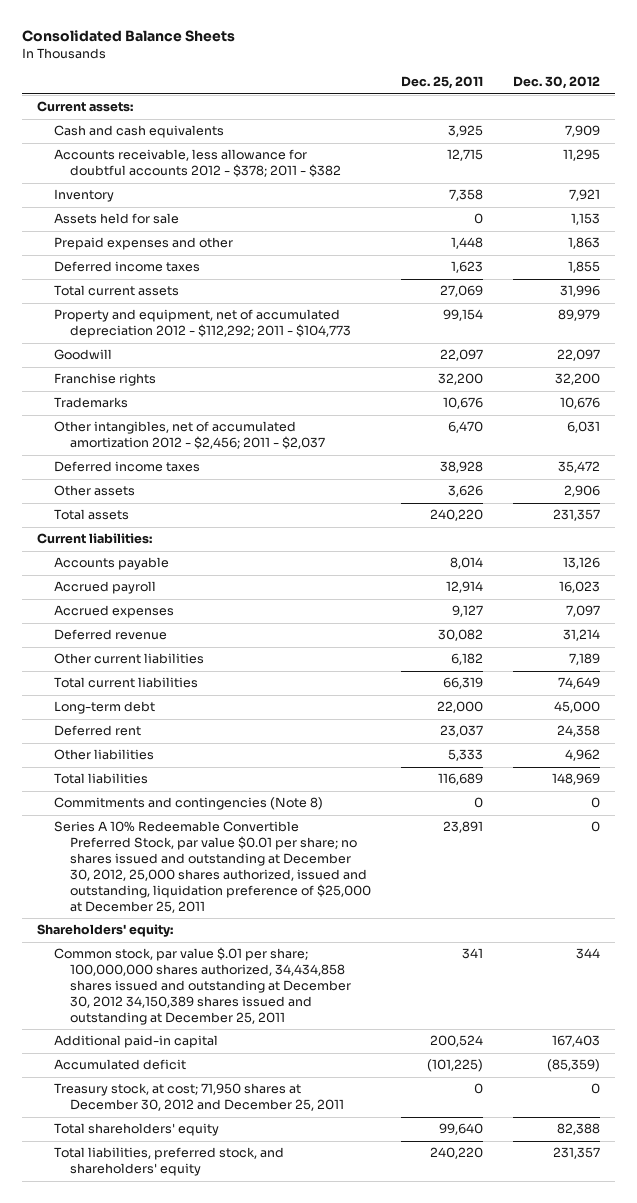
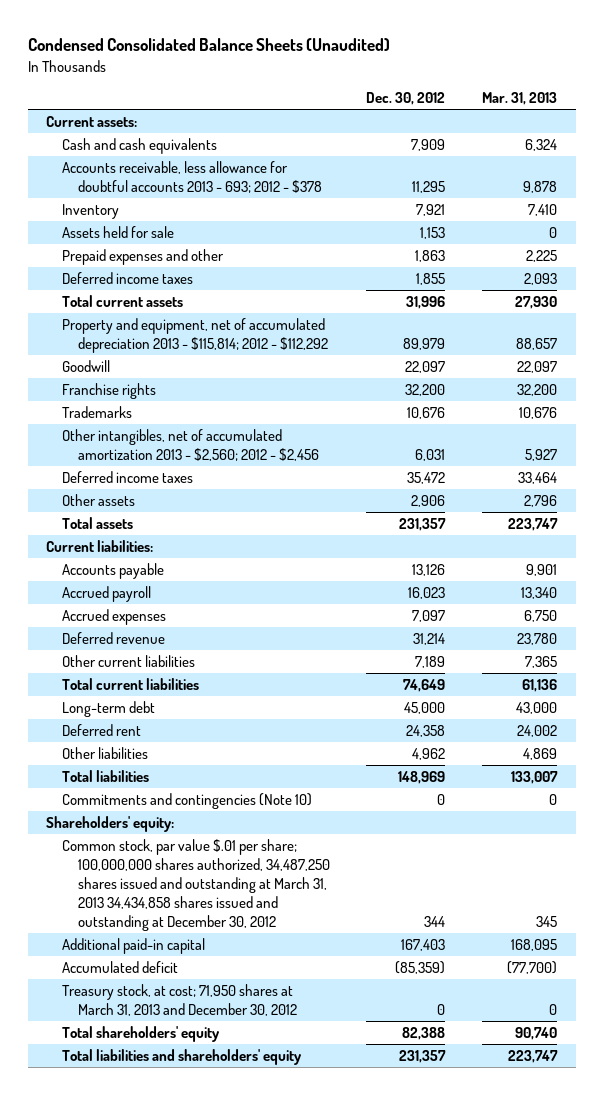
- Consolidated Balance Sheets
+ Condensed Consolidated Balance Sheets (Unaudited)
- | Dec. 25, 2011 | Dec. 30, 2012
+ | Dec. 30, 2012 | Mar. 31, 2013
- Accounts receivable, less allowance for doubtful accounts 2012 - $378; 2011 - $382 | 12,715 | 11,295
+ Accounts receivable, less allowance for doubtful accounts 2013 - 693; 2012 - $378 | 11,295 | 9,878
- Property and equipment, net of accumulated depreciation 2012 - $112,292; 2011 - $104,773 | 99,154 | 89,979
+ Property and equipment, net of accumulated depreciation 2013 - $115,814; 2012 - $112,292 | 89,979 | 88,657
- Other intangibles, net of accumulated amortization 2012 - $2,456; 2011 - $2,037 | 6,470 | 6,031
+ Other intangibles, net of accumulated amortization 2013 - $2,560; 2012 - $2,456 | 6,031 | 5,927
- Commitments and contingencies (Note 8) | 0 | 0
- Series A 10% Redeemable Convertible Preferred Stock, par value $0.01 per share; no shares issued and outstanding at December 30, 2012, 25,000 shares authorized, issued and outstanding, liquidation preference of $25,000 at December 25, 2011 | 23,891 | 0
+ Commitments and contingencies (Note 10) | 0 | 0
- Common stock, par value $.01 per share; 100,000,000 shares authorized, 34,434,858 shares issued and outstanding at December 30, 2012 34,150,389 shares issued and outstanding at December 25, 2011 | 341 | 344
+ Common stock, par value $.01 per share; 100,000,000 shares authorized, 34,487,250 shares issued and outstanding at March 31, 2013 34,434,858 shares issued and outstanding at December 30, 2012 | 344 | 345
- Treasury stock, at cost; 71,950 shares at December 30, 2012 and December 25, 2011 | 0 | 0
+ Treasury stock, at cost; 71,950 shares at March 31, 2013 and December 30, 2012 | 0 | 0
- Total liabilities, preferred stock, and shareholders' equity | 240,220 | 231,357
+ Total liabilities and shareholders' equity | 231,357 | 223,747

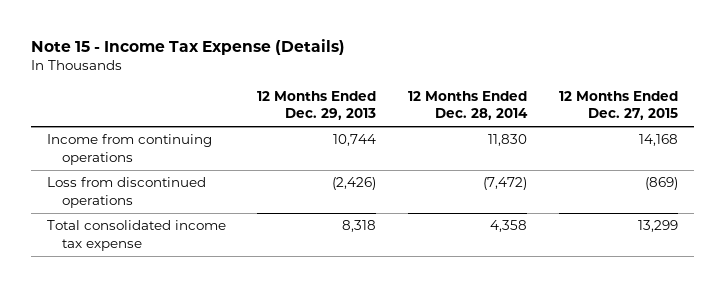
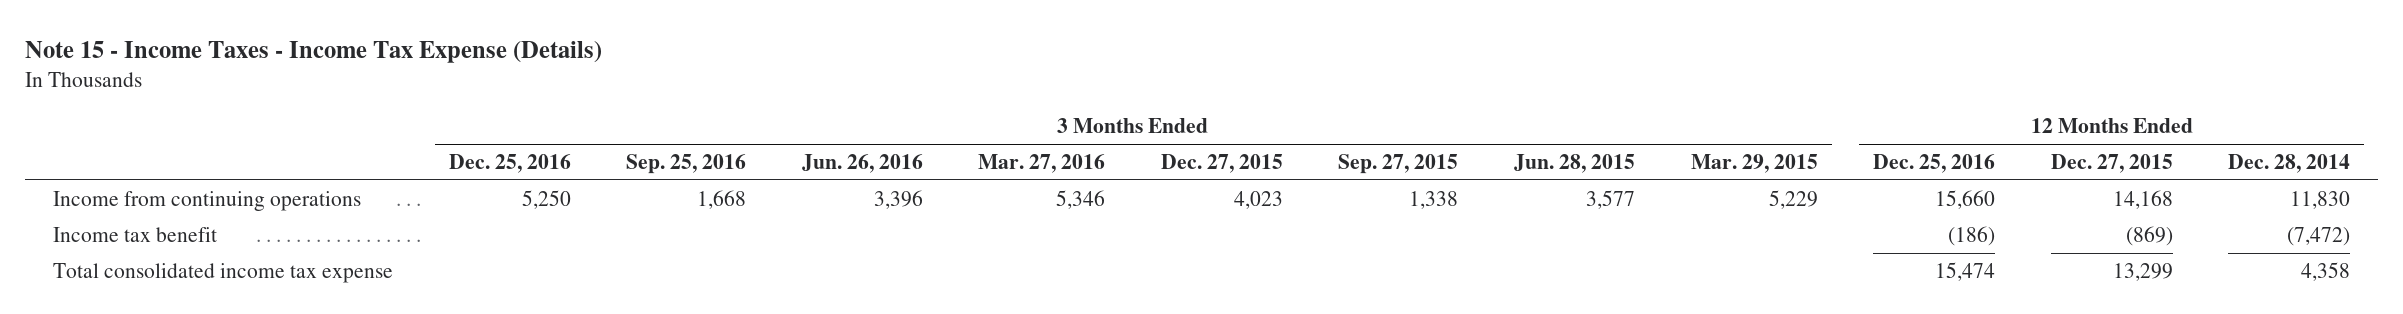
- Note 15 - Income Tax Expense (Details)
+ Note 15 - Income Taxes - Income Tax Expense (Details)
- | 12 Months Ended Dec. 29, 2013 | 12 Months Ended Dec. 28, 2014 | 12 Months Ended Dec. 27, 2015
+ | 3 Months Ended Dec. 25, 2016 | 3 Months Ended Sep. 25, 2016 | 3 Months Ended Jun. 26, 2016 | 3 Months Ended Mar. 27, 2016 | 3 Months Ended Dec. 27, 2015 | 3 Months Ended Sep. 27, 2015 | 3 Months Ended Jun. 28, 2015 | 3 Months Ended Mar. 29, 2015 | 12 Months Ended Dec. 25, 2016 | 12 Months Ended Dec. 27, 2015 | 12 Months Ended Dec. 28, 2014
- Loss from discontinued operations | (2,426) | (7,472) | (869)
+ Income tax benefit | | | | | | | | | (186) | (869) | (7,472)

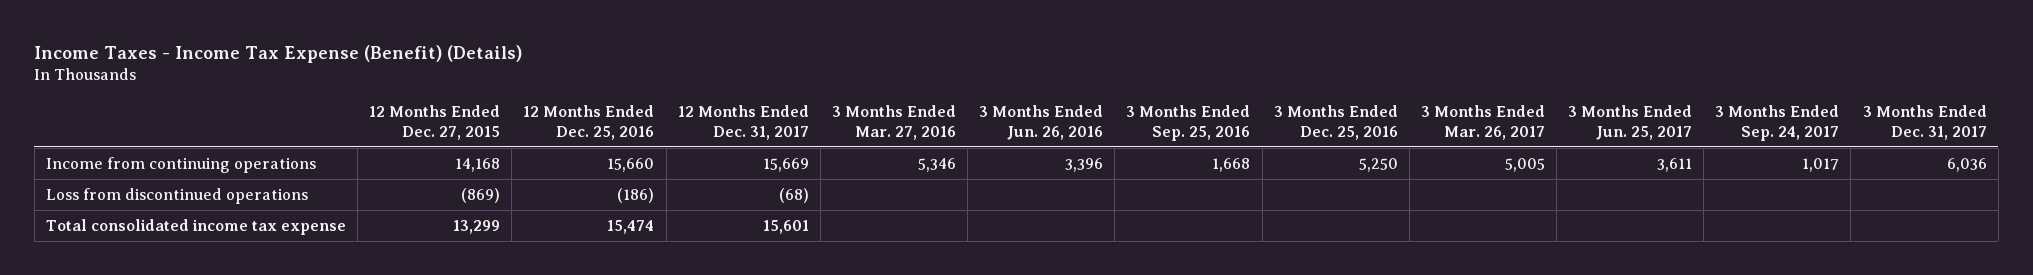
- Note 15 - Income Taxes - Income Tax Expense (Details)
+ Income Taxes - Income Tax Expense (Benefit) (Details)
- | 3 Months Ended Dec. 25, 2016 | 3 Months Ended Sep. 25, 2016 | 3 Months Ended Jun. 26, 2016 | 3 Months Ended Mar. 27, 2016 | 3 Months Ended Dec. 27, 2015 | 3 Months Ended Sep. 27, 2015 | 3 Months Ended Jun. 28, 2015 | 3 Months Ended Mar. 29, 2015 | 12 Months Ended Dec. 25, 2016 | 12 Months Ended Dec. 27, 2015 | 12 Months Ended Dec. 28, 2014
+ | 12 Months Ended Dec. 27, 2015 | 12 Months Ended Dec. 25, 2016 | 12 Months Ended Dec. 31, 2017 | 3 Months Ended Mar. 27, 2016 | 3 Months Ended Jun. 26, 2016 | 3 Months Ended Sep. 25, 2016 | 3 Months Ended Dec. 25, 2016 | 3 Months Ended Mar. 26, 2017 | 3 Months Ended Jun. 25, 2017 | 3 Months Ended Sep. 24, 2017 | 3 Months Ended Dec. 31, 2017
- Income tax benefit | | | | | | | | | (186) | (869) | (7,472)
+ Loss from discontinued operations | (869) | (186) | (68) | | | | | | | |

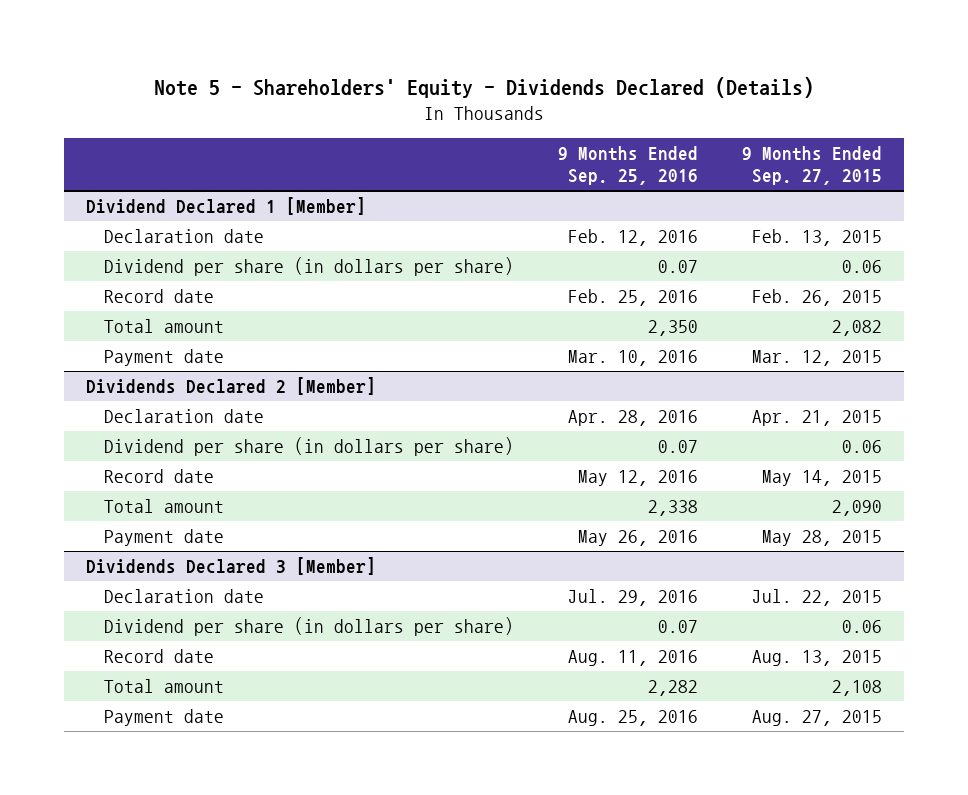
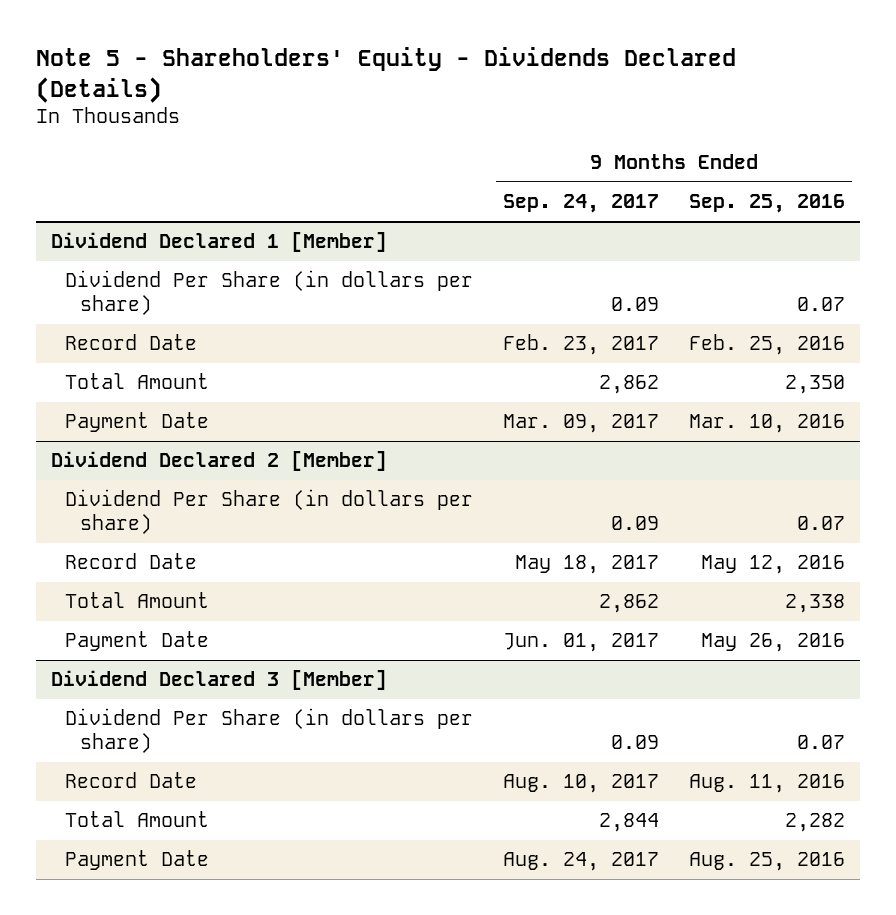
- | 9 Months Ended Sep. 25, 2016 | 9 Months Ended Sep. 27, 2015
+ | 9 Months Ended Sep. 24, 2017 | 9 Months Ended Sep. 25, 2016
@ Dividend Declared 1 [Member]
- Declaration date | Feb. 12, 2016 | Feb. 13, 2015
- Dividend per share (in dollars per share) | 0.07 | 0.06
- Record date | Feb. 25, 2016 | Feb. 26, 2015
- Total amount | 2,350 | 2,082
- Payment date | Mar. 10, 2016 | Mar. 12, 2015
- Dividends Declared 2 [Member]
- Declaration date | Apr. 28, 2016 | Apr. 21, 2015
- Dividend per share (in dollars per share) | 0.07 | 0.06
- Record date | May 12, 2016 | May 14, 2015
- Total amount | 2,338 | 2,090
- Payment date | May 26, 2016 | May 28, 2015
- Dividends Declared 3 [Member]
- Declaration date | Jul. 29, 2016 | Jul. 22, 2015
- Dividend per share (in dollars per share) | 0.07 | 0.06
- Record date | Aug. 11, 2016 | Aug. 13, 2015
- Total amount | 2,282 | 2,108
- Payment date | Aug. 25, 2016 | Aug. 27, 2015
@ Dividend Declared 1 [Member]
+ Dividend Per Share (in dollars per share) | 0.09 | 0.07
+ Record Date | Feb. 23, 2017 | Feb. 25, 2016
+ Total Amount | 2,862 | 2,350
+ Payment Date | Mar. 09, 2017 | Mar. 10, 2016
+ Dividend Declared 2 [Member]
+ Dividend Per Share (in dollars per share) | 0.09 | 0.07
+ Record Date | May 18, 2017 | May 12, 2016
+ Total Amount | 2,862 | 2,338
+ Payment Date | Jun. 01, 2017 | May 26, 2016
+ Dividend Declared 3 [Member]
+ Dividend Per Share (in dollars per share) | 0.09 | 0.07
+ Record Date | Aug. 10, 2017 | Aug. 11, 2016
+ Total Amount | 2,844 | 2,282
+ Payment Date | Aug. 24, 2017 | Aug. 25, 2016

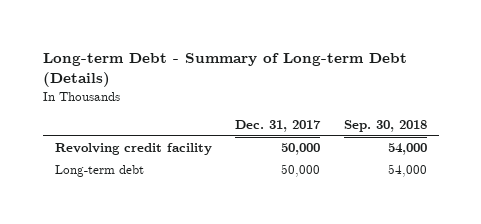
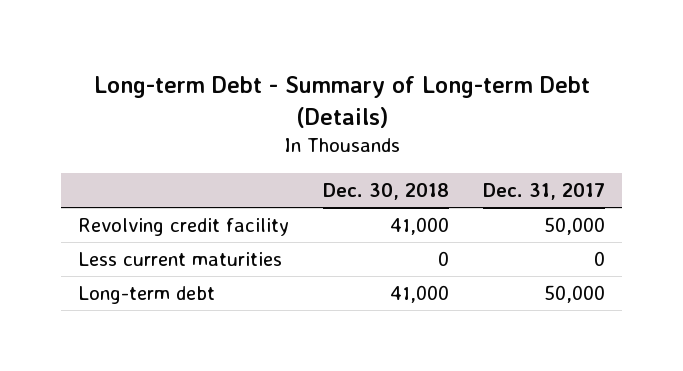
- | Dec. 31, 2017 | Sep. 30, 2018
+ | Dec. 30, 2018 | Dec. 31, 2017
+ Less current maturities | 0 | 0

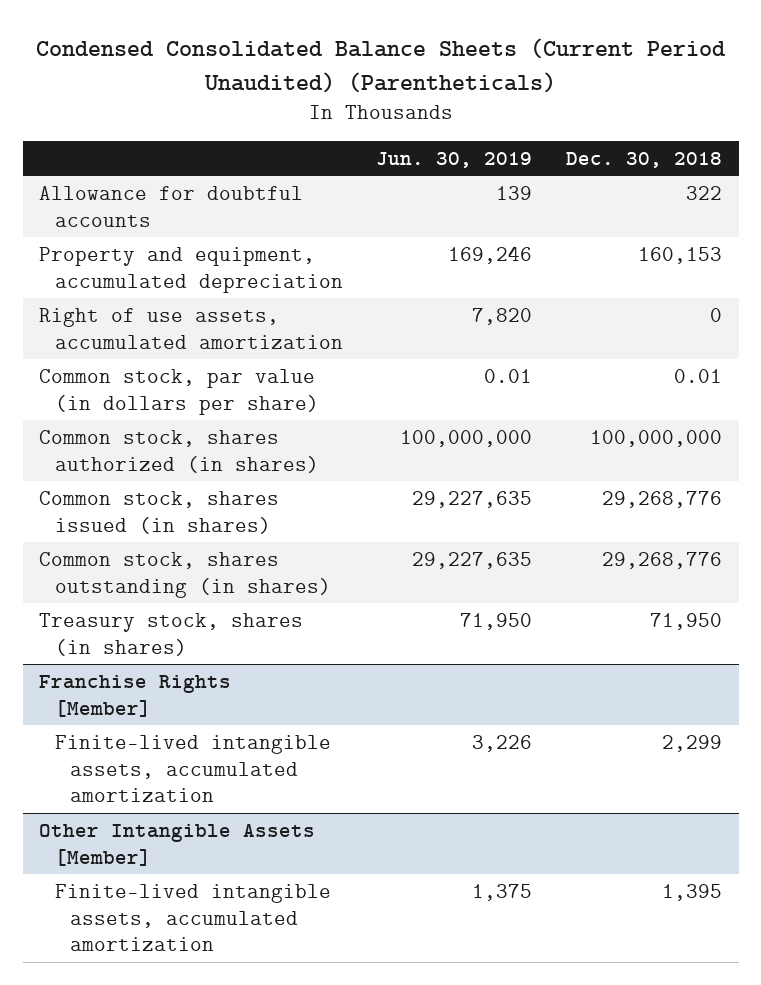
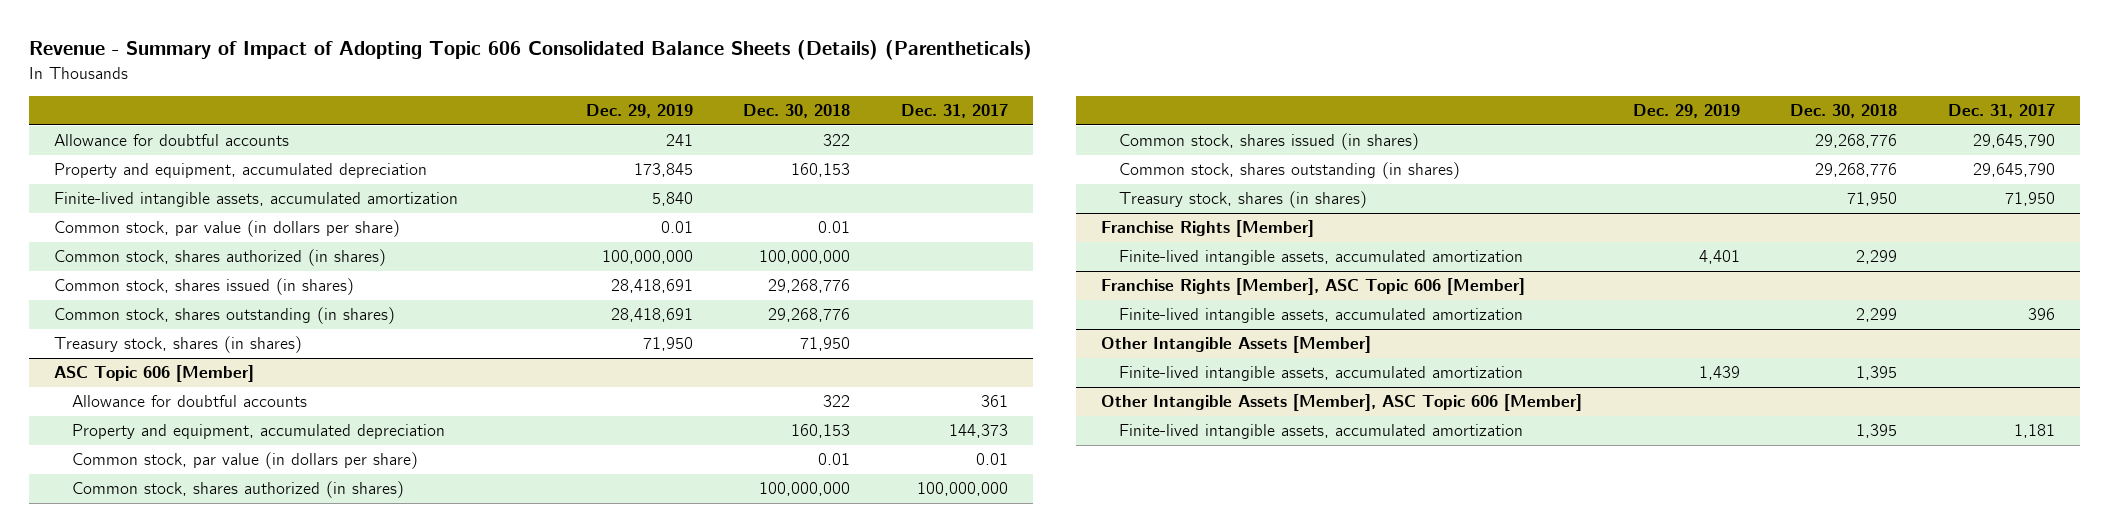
- Condensed Consolidated Balance Sheets (Current Period Unaudited) (Parentheticals)
+ Revenue - Summary of Impact of Adopting Topic 606 Consolidated Balance Sheets (Details) (Parentheticals)
- | Jun. 30, 2019 | Dec. 30, 2018
+ | Dec. 29, 2019 | Dec. 30, 2018 | Dec. 31, 2017
- Right of use assets, accumulated amortization | 7,820 | 0
+ Finite-lived intangible assets, accumulated amortization | 5,840 | |
+ ASC Topic 606 [Member]
+ Allowance for doubtful accounts | | 322 | 361
+ Property and equipment, accumulated depreciation | | 160,153 | 144,373
+ Common stock, par value (in dollars per share) | | 0.01 | 0.01
+ Common stock, shares authorized (in shares) | | 100,000,000 | 100,000,000
+ Common stock, shares issued (in shares) | | 29,268,776 | 29,645,790
+ Common stock, shares outstanding (in shares) | | 29,268,776 | 29,645,790
+ Treasury stock, shares (in shares) | | 71,950 | 71,950
+ Franchise Rights [Member], ASC Topic 606 [Member]
+ Finite-lived intangible assets, accumulated amortization | | 2,299 | 396
+ Other Intangible Assets [Member], ASC Topic 606 [Member]
+ Finite-lived intangible assets, accumulated amortization | | 1,395 | 1,181

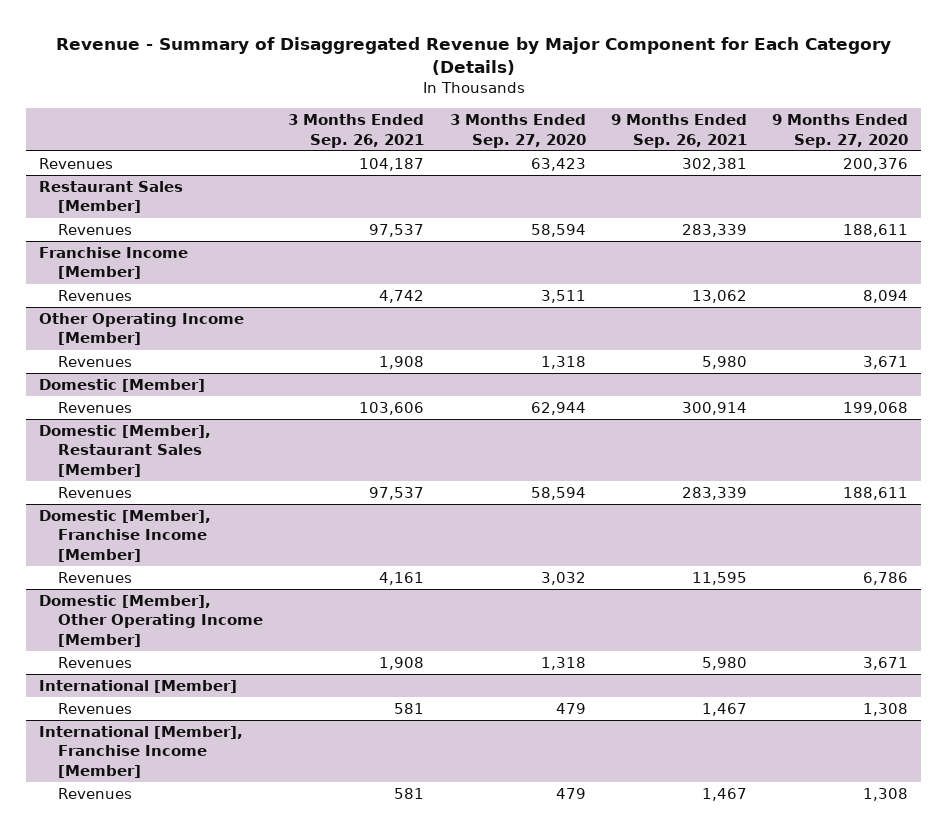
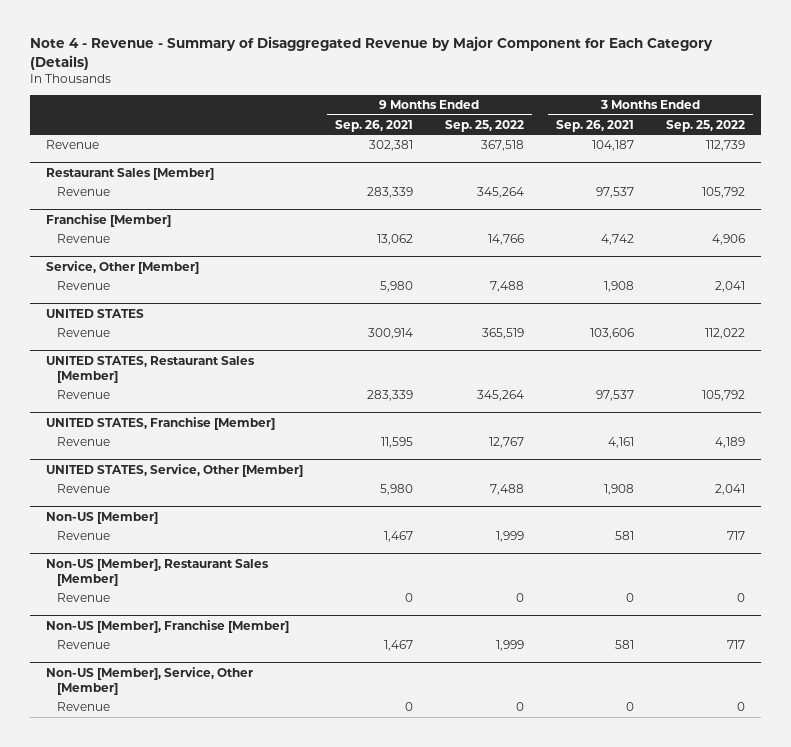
- Revenue - Summary of Disaggregated Revenue by Major Component for Each Category (Details)
+ Note 4 - Revenue - Summary of Disaggregated Revenue by Major Component for Each Category (Details)
- | 3 Months Ended Sep. 26, 2021 | 3 Months Ended Sep. 27, 2020 | 9 Months Ended Sep. 26, 2021 | 9 Months Ended Sep. 27, 2020
+ | 9 Months Ended Sep. 26, 2021 | 9 Months Ended Sep. 25, 2022 | 3 Months Ended Sep. 26, 2021 | 3 Months Ended Sep. 25, 2022
- Revenues | 104,187 | 63,423 | 302,381 | 200,376
+ Revenue | 302,381 | 367,518 | 104,187 | 112,739
@ Restaurant Sales [Member]
- Revenues | 97,537 | 58,594 | 283,339 | 188,611
- Franchise Income [Member]
- Revenues | 4,742 | 3,511 | 13,062 | 8,094
- Other Operating Income [Member]
- Revenues | 1,908 | 1,318 | 5,980 | 3,671
- Domestic [Member]
- Revenues | 103,606 | 62,944 | 300,914 | 199,068
- Domestic [Member], Restaurant Sales [Member]
- Revenues | 97,537 | 58,594 | 283,339 | 188,611
- Domestic [Member], Franchise Income [Member]
- Revenues | 4,161 | 3,032 | 11,595 | 6,786
- Domestic [Member], Other Operating Income [Member]
- Revenues | 1,908 | 1,318 | 5,980 | 3,671
- International [Member]
- Revenues | 581 | 479 | 1,467 | 1,308
- International [Member], Franchise Income [Member]
- Revenues | 581 | 479 | 1,467 | 1,308
@ Restaurant Sales [Member]
+ Revenue | 283,339 | 345,264 | 97,537 | 105,792
+ Franchise [Member]
+ Revenue | 13,062 | 14,766 | 4,742 | 4,906
+ Service, Other [Member]
+ Revenue | 5,980 | 7,488 | 1,908 | 2,041
+ UNITED STATES
+ Revenue | 300,914 | 365,519 | 103,606 | 112,022
+ UNITED STATES, Restaurant Sales [Member]
+ Revenue | 283,339 | 345,264 | 97,537 | 105,792
+ UNITED STATES, Franchise [Member]
+ Revenue | 11,595 | 12,767 | 4,161 | 4,189
+ UNITED STATES, Service, Other [Member]
+ Revenue | 5,980 | 7,488 | 1,908 | 2,041
+ Non-US [Member]
+ Revenue | 1,467 | 1,999 | 581 | 717
+ Non-US [Member], Restaurant Sales [Member]
+ Revenue | 0 | 0 | 0 | 0
+ Non-US [Member], Franchise [Member]
+ Revenue | 1,467 | 1,999 | 581 | 717
+ Non-US [Member], Service, Other [Member]
+ Revenue | 0 | 0 | 0 | 0

